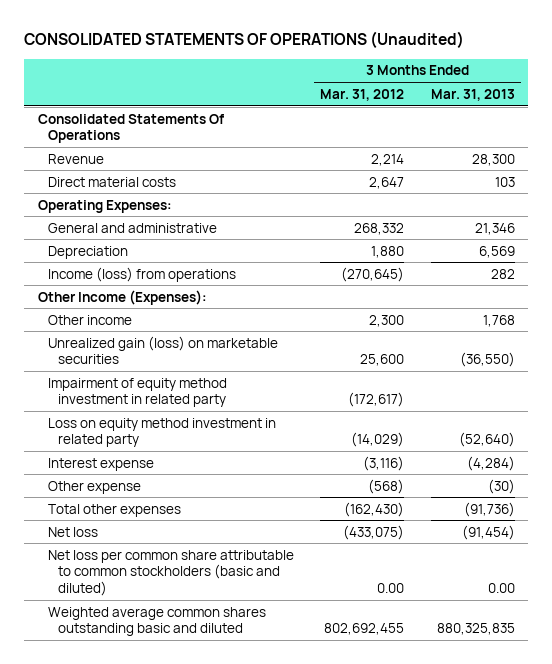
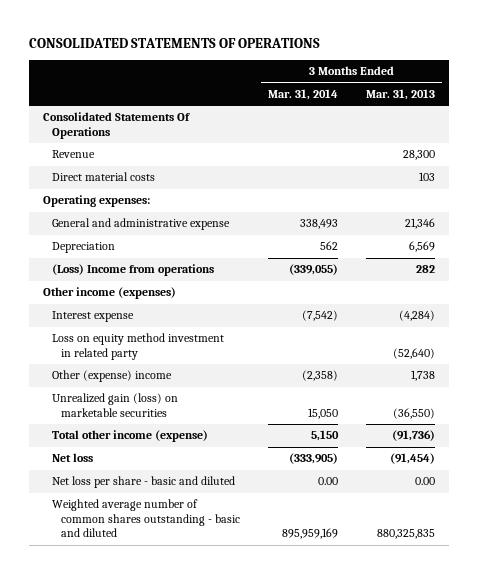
- CONSOLIDATED STATEMENTS OF OPERATIONS (Unaudited)
+ CONSOLIDATED STATEMENTS OF OPERATIONS
- | 3 Months Ended Mar. 31, 2012 | 3 Months Ended Mar. 31, 2013
+ | 3 Months Ended Mar. 31, 2014 | 3 Months Ended Mar. 31, 2013
- Operating Expenses:
- General and administrative | 268,332 | 21,346
+ Operating expenses:
+ General and administrative expense | 338,493 | 21,346
- Income (loss) from operations | (270,645) | 282
- Other Income (Expenses):
- Other income | 2,300 | 1,768
- Impairment of equity method investment in related party | (172,617) |
+ (Loss) Income from operations | (339,055) | 282
+ Other income (expenses)
- Other expense | (568) | (30)
- Total other expenses | (162,430) | (91,736)
moved down: Loss on equity method investment in related party | | (52,640)
+ Other (expense) income | (2,358) | 1,738
moved down: Unrealized gain (loss) on marketable securities | 15,050 | (36,550)
+ Total other income (expense) | 5,150 | (91,736)
- Net loss per common share attributable to common stockholders (basic and diluted) | 0.00 | 0.00
- Weighted average common shares outstanding basic and diluted | 802,692,455 | 880,325,835
+ Net loss per share - basic and diluted | 0.00 | 0.00
+ Weighted average number of common shares outstanding - basic and diluted | 895,959,169 | 880,325,835

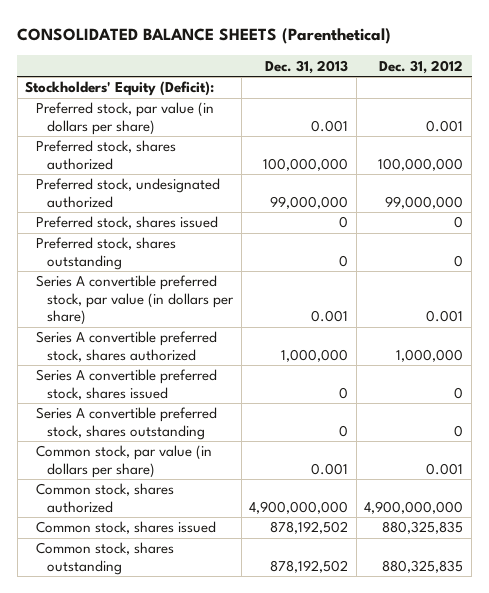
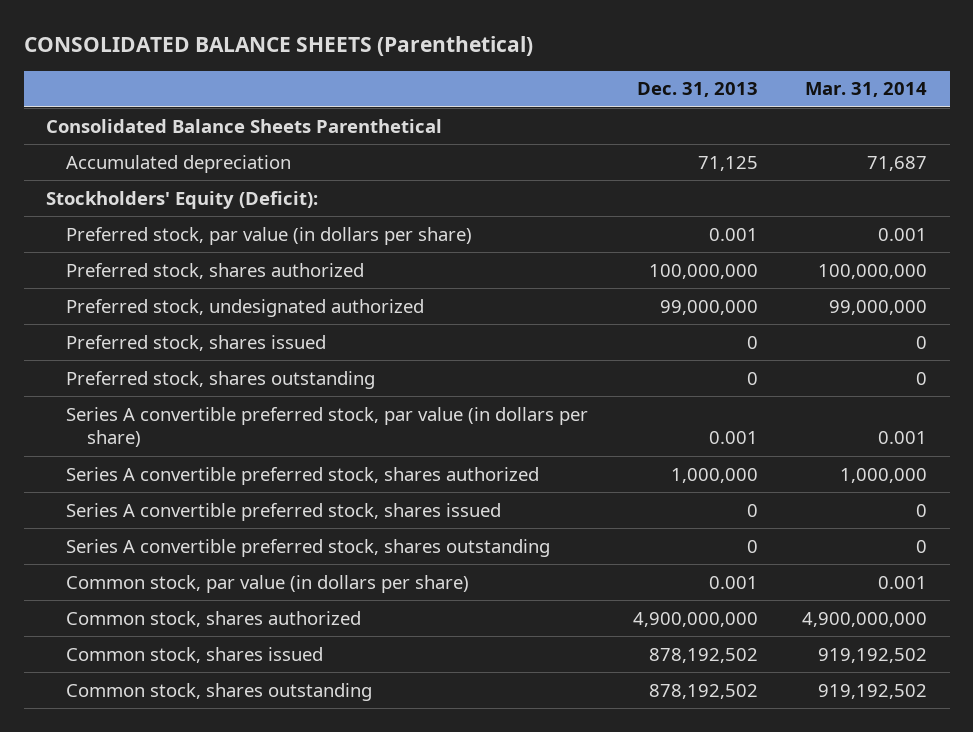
- | Dec. 31, 2013 | Dec. 31, 2012
+ | Dec. 31, 2013 | Mar. 31, 2014
+ Consolidated Balance Sheets Parenthetical
+ Accumulated depreciation | 71,125 | 71,687

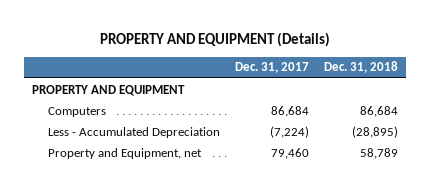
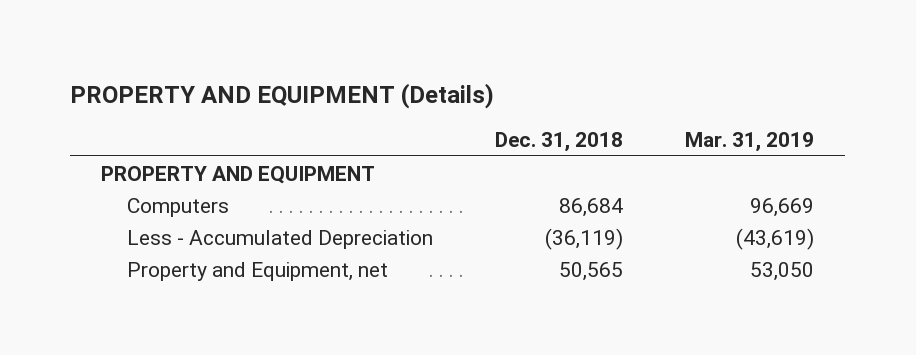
- | Dec. 31, 2017 | Dec. 31, 2018
+ | Dec. 31, 2018 | Mar. 31, 2019
- Less - Accumulated Depreciation | (7,224) | (28,895)
- Property and Equipment, net | 79,460 | 58,789
+ Less - Accumulated Depreciation | (36,119) | (43,619)
+ Property and Equipment, net | 50,565 | 53,050

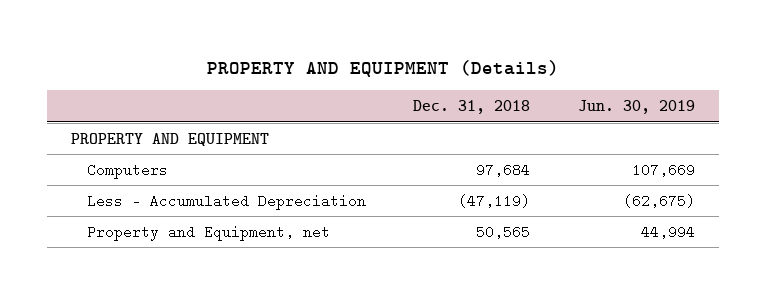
- | Dec. 31, 2018 | Mar. 31, 2019
+ | Dec. 31, 2018 | Jun. 30, 2019
- Computers | 86,684 | 96,669
- Less - Accumulated Depreciation | (36,119) | (43,619)
+ Computers | 97,684 | 107,669
+ Less - Accumulated Depreciation | (47,119) | (62,675)

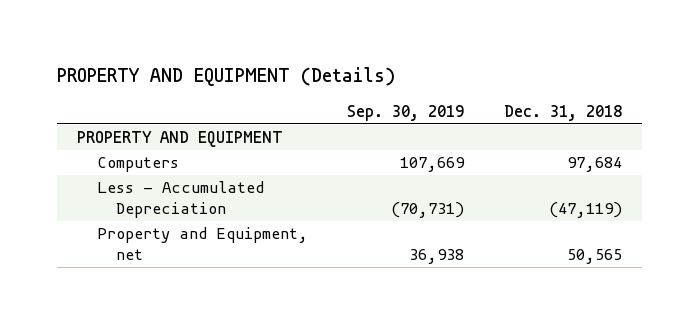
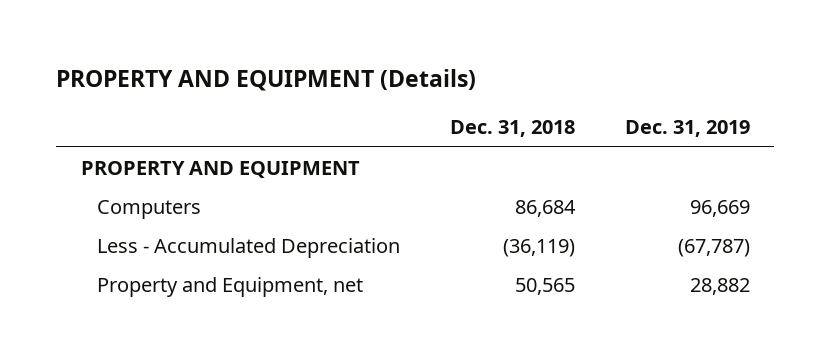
- | Sep. 30, 2019 | Dec. 31, 2018
+ | Dec. 31, 2018 | Dec. 31, 2019
- Computers | 107,669 | 97,684
- Less - Accumulated Depreciation | (70,731) | (47,119)
+ Computers | 86,684 | 96,669
+ Less - Accumulated Depreciation | (36,119) | (67,787)

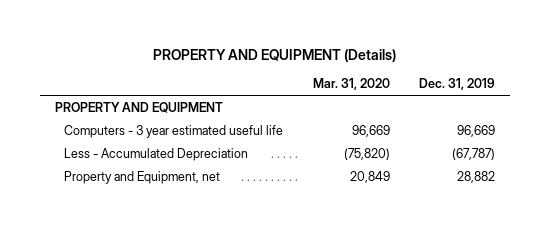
- | Dec. 31, 2018 | Dec. 31, 2019
+ | Mar. 31, 2020 | Dec. 31, 2019
- Computers | 86,684 | 96,669
+ Computers - 3 year estimated useful life | 96,669 | 96,669

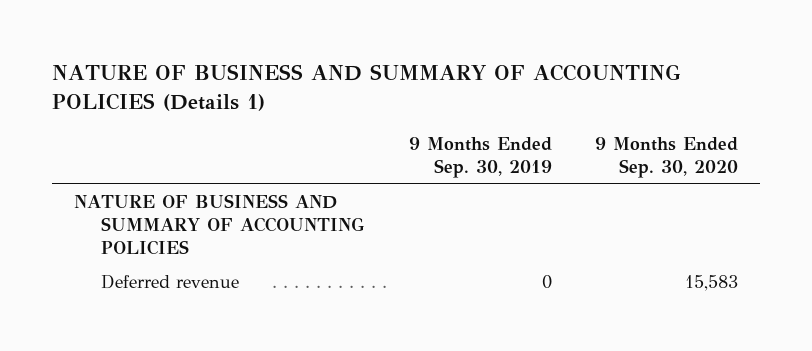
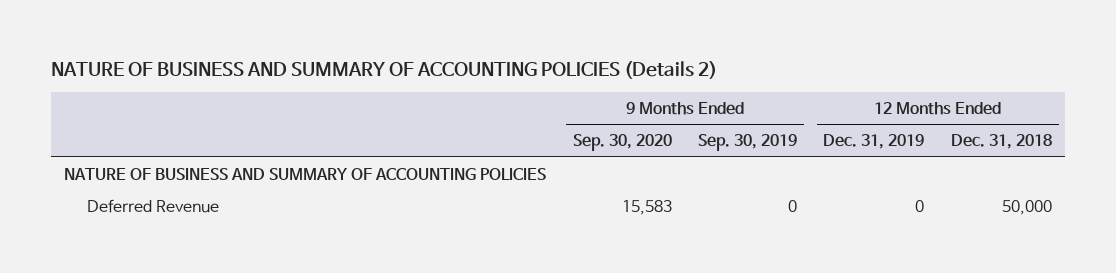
- NATURE OF BUSINESS AND SUMMARY OF ACCOUNTING POLICIES (Details 1)
+ NATURE OF BUSINESS AND SUMMARY OF ACCOUNTING POLICIES (Details 2)
- | 9 Months Ended Sep. 30, 2019 | 9 Months Ended Sep. 30, 2020
+ | 9 Months Ended Sep. 30, 2020 | 9 Months Ended Sep. 30, 2019 | 12 Months Ended Dec. 31, 2019 | 12 Months Ended Dec. 31, 2018
- Deferred revenue | 0 | 15,583
+ Deferred Revenue | 15,583 | 0 | 0 | 50,000

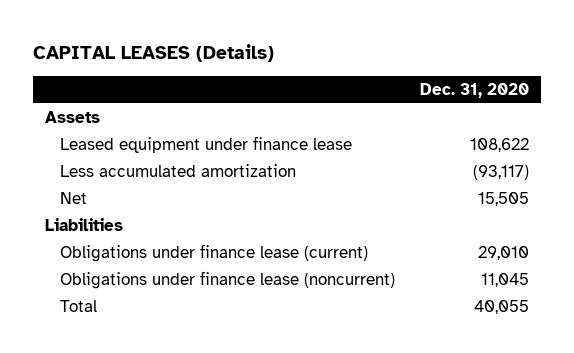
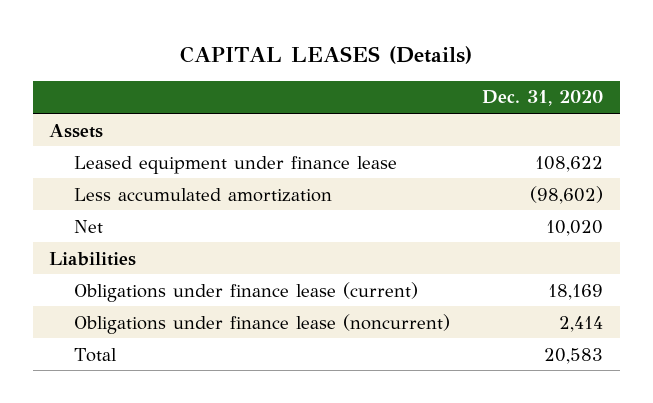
- Less accumulated amortization | (93,117)
- Net | 15,505
+ Less accumulated amortization | (98,602)
+ Net | 10,020
- Obligations under finance lease (current) | 29,010
- Obligations under finance lease (noncurrent) | 11,045
- Total | 40,055
+ Obligations under finance lease (current) | 18,169
+ Obligations under finance lease (noncurrent) | 2,414
+ Total | 20,583

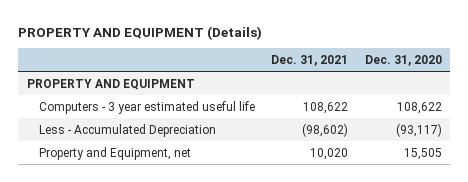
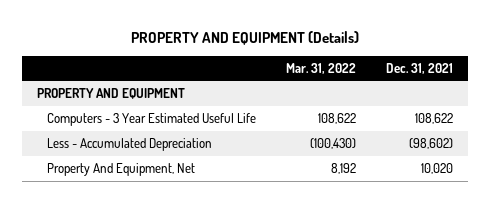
- | Dec. 31, 2021 | Dec. 31, 2020
+ | Mar. 31, 2022 | Dec. 31, 2021
- Computers - 3 year estimated useful life | 108,622 | 108,622
+ Computers - 3 Year Estimated Useful Life | 108,622 | 108,622
- Property and Equipment, net | 10,020 | 15,505
+ Property And Equipment, Net | 8,192 | 10,020

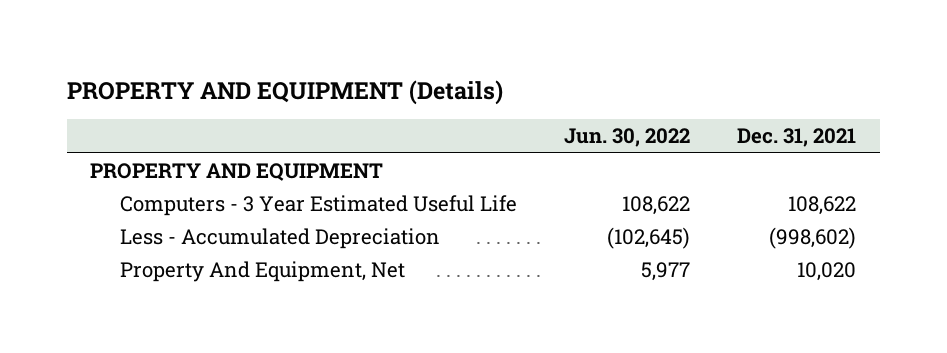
- | Mar. 31, 2022 | Dec. 31, 2021
+ | Jun. 30, 2022 | Dec. 31, 2021
- Less - Accumulated Depreciation | (100,430) | (98,602)
+ Less - Accumulated Depreciation | (102,645) | (998,602)

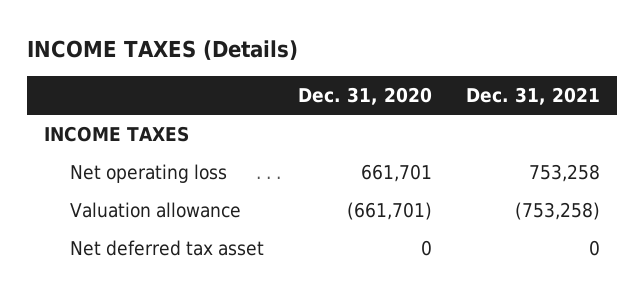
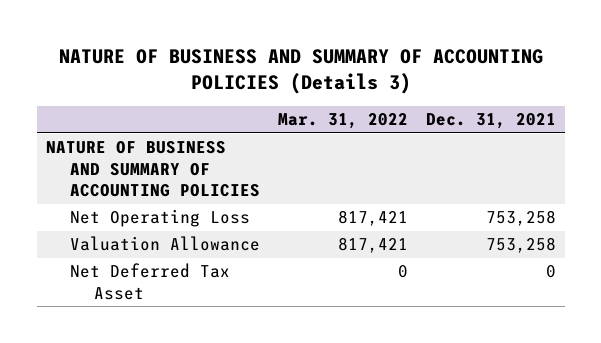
- INCOME TAXES (Details)
+ NATURE OF BUSINESS AND SUMMARY OF ACCOUNTING POLICIES (Details 3)
- | Dec. 31, 2020 | Dec. 31, 2021
+ | Mar. 31, 2022 | Dec. 31, 2021
- INCOME TAXES
- Net operating loss | 661,701 | 753,258
- Valuation allowance | (661,701) | (753,258)
- Net deferred tax asset | 0 | 0
+ NATURE OF BUSINESS AND SUMMARY OF ACCOUNTING POLICIES
+ Net Operating Loss | 817,421 | 753,258
+ Valuation Allowance | 817,421 | 753,258
+ Net Deferred Tax Asset | 0 | 0

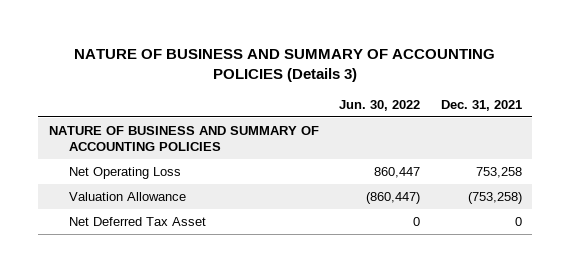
- | Mar. 31, 2022 | Dec. 31, 2021
+ | Jun. 30, 2022 | Dec. 31, 2021
- Valuation Allowance | 817,421 | 753,258
+ Valuation Allowance | (860,447) | (753,258)

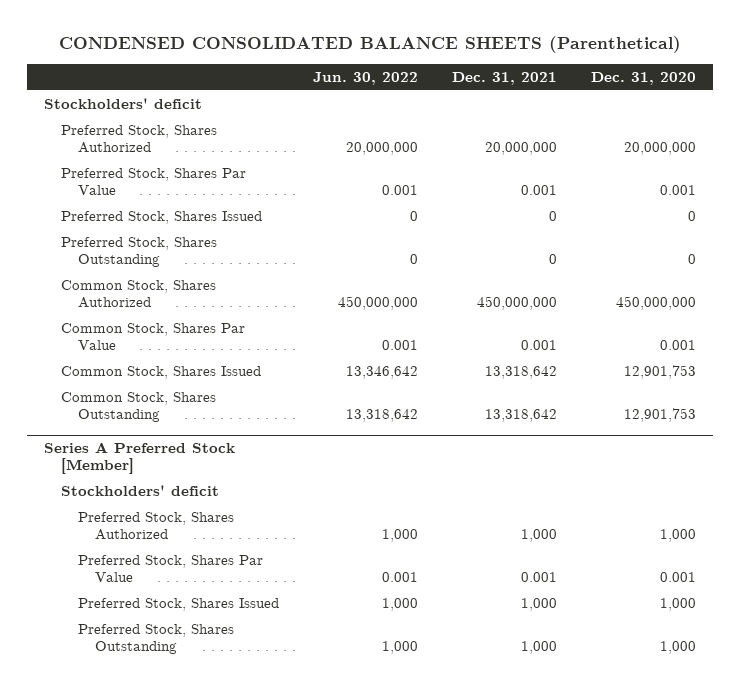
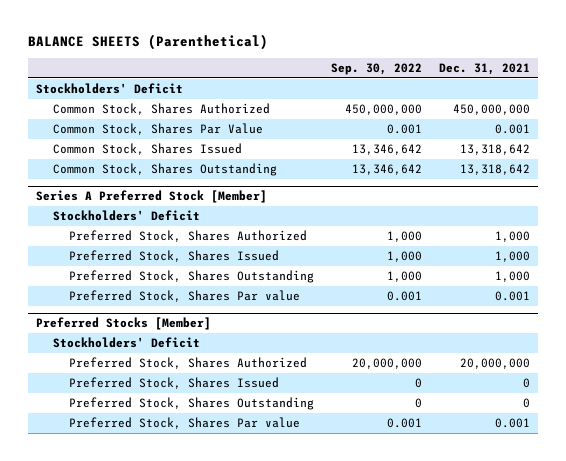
- CONDENSED CONSOLIDATED BALANCE SHEETS (Parenthetical)
+ BALANCE SHEETS (Parenthetical)
- | Jun. 30, 2022 | Dec. 31, 2021 | Dec. 31, 2020
+ | Sep. 30, 2022 | Dec. 31, 2021
- Stockholders' deficit
- Preferred Stock, Shares Authorized | 20,000,000 | 20,000,000 | 20,000,000
- Preferred Stock, Shares Par Value | 0.001 | 0.001 | 0.001
- Preferred Stock, Shares Issued | 0 | 0 | 0
- Preferred Stock, Shares Outstanding | 0 | 0 | 0
+ Stockholders' Deficit
@ Series A Preferred Stock [Member]
- Stockholders' deficit
+ Stockholders' Deficit
- Preferred Stock, Shares Par Value | 0.001 | 0.001 | 0.001
+ Preferred Stock, Shares Par value | 0.001 | 0.001
+ Preferred Stocks [Member]
+ Stockholders' Deficit
+ Preferred Stock, Shares Authorized | 20,000,000 | 20,000,000
+ Preferred Stock, Shares Issued | 0 | 0
+ Preferred Stock, Shares Outstanding | 0 | 0
+ Preferred Stock, Shares Par value | 0.001 | 0.001

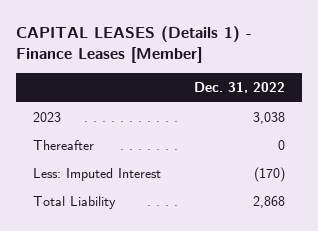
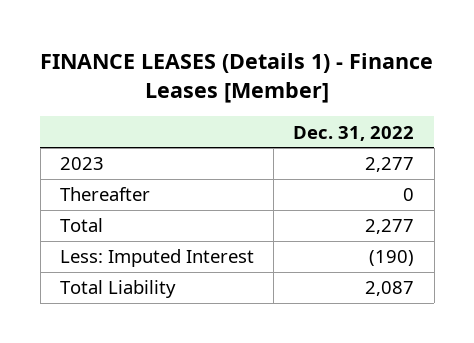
- CAPITAL LEASES (Details 1) - Finance Leases [Member]
+ FINANCE LEASES (Details 1) - Finance Leases [Member]
- 2023 | 3,038
+ 2023 | 2,277
- Less: Imputed Interest | (170)
- Total Liability | 2,868
+ Total | 2,277
+ Less: Imputed Interest | (190)
+ Total Liability | 2,087

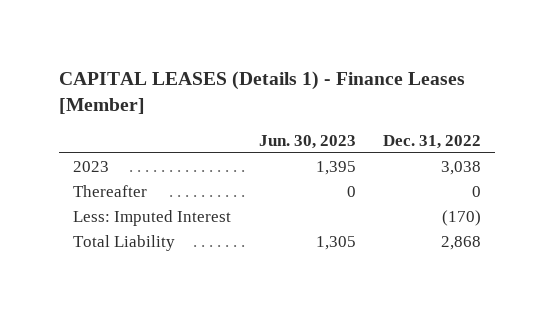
- FINANCE LEASES (Details 1) - Finance Leases [Member]
+ CAPITAL LEASES (Details 1) - Finance Leases [Member]
- | Dec. 31, 2022
+ | Jun. 30, 2023 | Dec. 31, 2022
- 2023 | 2,277
+ 2023 | 1,395 | 3,038
- Total | 2,277
- Less: Imputed Interest | (190)
- Total Liability | 2,087
+ Less: Imputed Interest | | (170)
+ Total Liability | 1,305 | 2,868

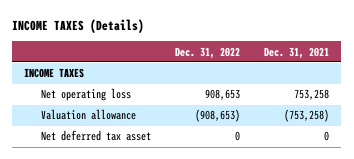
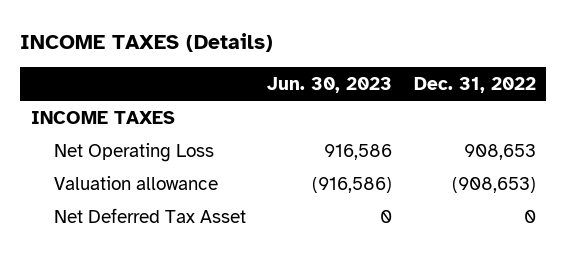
- | Dec. 31, 2022 | Dec. 31, 2021
+ | Jun. 30, 2023 | Dec. 31, 2022
- Net operating loss | 908,653 | 753,258
+ Net Operating Loss | 916,586 | 908,653
- Net deferred tax asset | 0 | 0
+ Net Deferred Tax Asset | 0 | 0

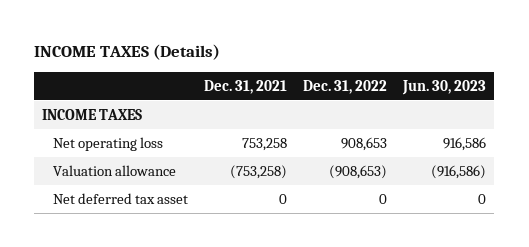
- | Jun. 30, 2023 | Dec. 31, 2022
+ | Dec. 31, 2021 | Dec. 31, 2022 | Jun. 30, 2023
- Net Operating Loss | 916,586 | 908,653
+ Net operating loss | 753,258 | 908,653 | 916,586
- Net Deferred Tax Asset | 0 | 0
+ Net deferred tax asset | 0 | 0 | 0

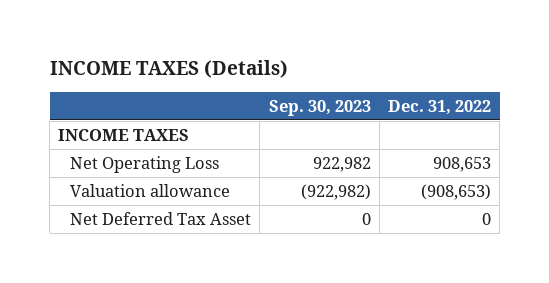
- | Dec. 31, 2021 | Dec. 31, 2022 | Jun. 30, 2023
+ | Sep. 30, 2023 | Dec. 31, 2022
- Net operating loss | 753,258 | 908,653 | 916,586
+ Net Operating Loss | 922,982 | 908,653
- Net deferred tax asset | 0 | 0 | 0
+ Net Deferred Tax Asset | 0 | 0

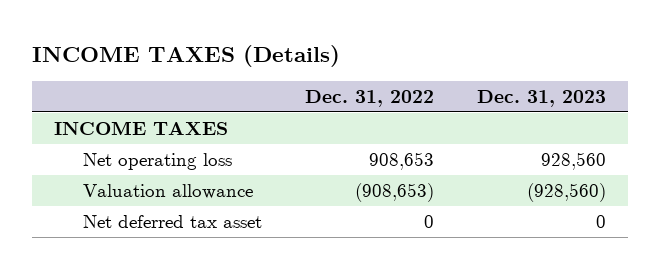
- | Sep. 30, 2023 | Dec. 31, 2022
+ | Dec. 31, 2022 | Dec. 31, 2023
- Net Operating Loss | 922,982 | 908,653
+ Net operating loss | 908,653 | 928,560
- Net Deferred Tax Asset | 0 | 0
+ Net deferred tax asset | 0 | 0

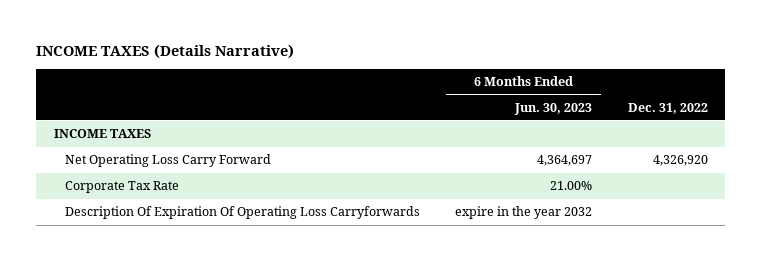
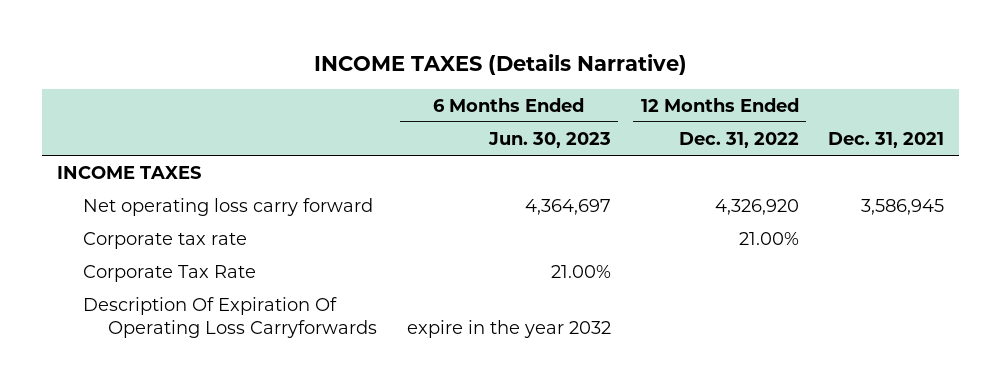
- | 6 Months Ended Jun. 30, 2023 | Dec. 31, 2022
+ | 6 Months Ended Jun. 30, 2023 | 12 Months Ended Dec. 31, 2022 | Dec. 31, 2021
- Net Operating Loss Carry Forward | 4,364,697 | 4,326,920
+ Net operating loss carry forward | 4,364,697 | 4,326,920 | 3,586,945
+ Corporate tax rate | | 21.00% |

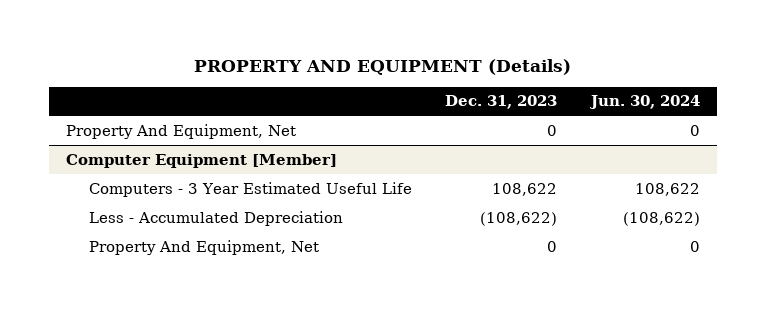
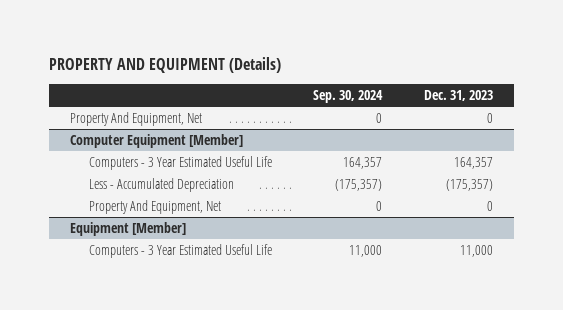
- | Dec. 31, 2023 | Jun. 30, 2024
+ | Sep. 30, 2024 | Dec. 31, 2023
@ Computer Equipment [Member]
- Computers - 3 Year Estimated Useful Life | 108,622 | 108,622
- Less - Accumulated Depreciation | (108,622) | (108,622)
+ Computers - 3 Year Estimated Useful Life | 164,357 | 164,357
+ Less - Accumulated Depreciation | (175,357) | (175,357)
+ Equipment [Member]
+ Computers - 3 Year Estimated Useful Life | 11,000 | 11,000

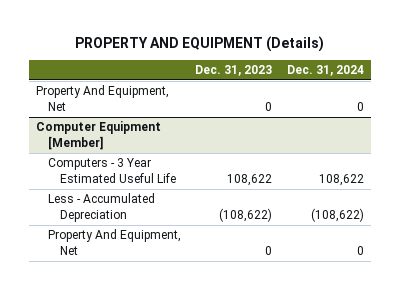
- | Sep. 30, 2024 | Dec. 31, 2023
+ | Dec. 31, 2023 | Dec. 31, 2024
@ Computer Equipment [Member]
- Computers - 3 Year Estimated Useful Life | 164,357 | 164,357
- Less - Accumulated Depreciation | (175,357) | (175,357)
+ Computers - 3 Year Estimated Useful Life | 108,622 | 108,622
+ Less - Accumulated Depreciation | (108,622) | (108,622)
- Equipment [Member]
- Computers - 3 Year Estimated Useful Life | 11,000 | 11,000

